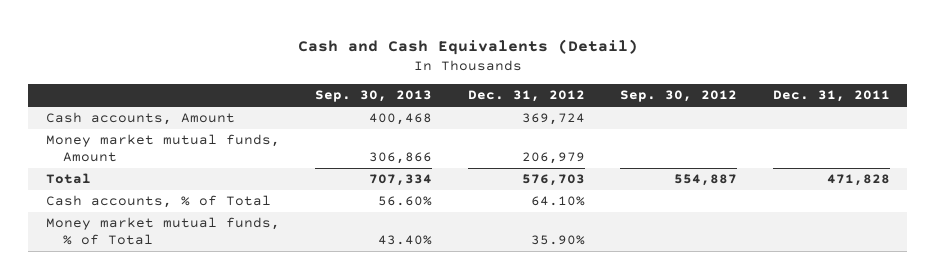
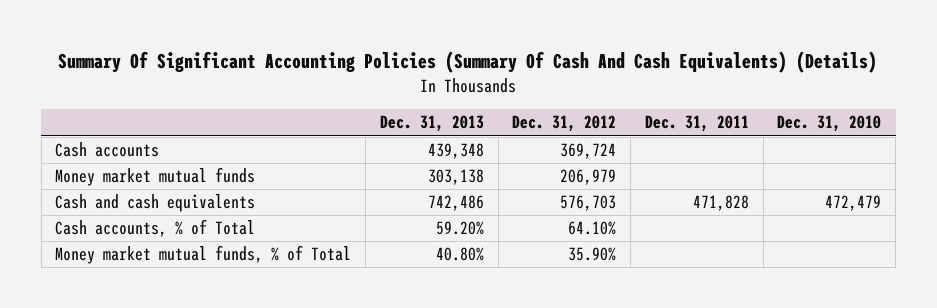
- Cash and Cash Equivalents (Detail)
+ Summary Of Significant Accounting Policies (Summary Of Cash And Cash Equivalents) (Details)
- | Sep. 30, 2013 | Dec. 31, 2012 | Sep. 30, 2012 | Dec. 31, 2011
+ | Dec. 31, 2013 | Dec. 31, 2012 | Dec. 31, 2011 | Dec. 31, 2010
- Cash accounts, Amount | 400,468 | 369,724 | |
- Money market mutual funds, Amount | 306,866 | 206,979 | |
- Total | 707,334 | 576,703 | 554,887 | 471,828
+ Cash accounts | 439,348 | 369,724 | |
+ Money market mutual funds | 303,138 | 206,979 | |
+ Cash and cash equivalents | 742,486 | 576,703 | 471,828 | 472,479

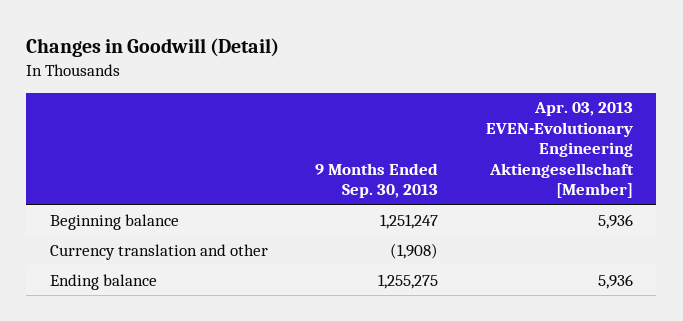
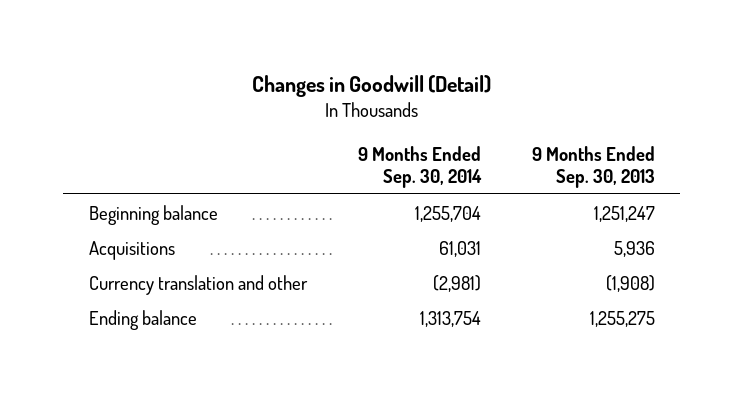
- | 9 Months Ended Sep. 30, 2013 | Apr. 03, 2013 EVEN-Evolutionary Engineering Aktiengesellschaft [Member]
+ | 9 Months Ended Sep. 30, 2014 | 9 Months Ended Sep. 30, 2013
+ Acquisitions | 61,031 | 5,936

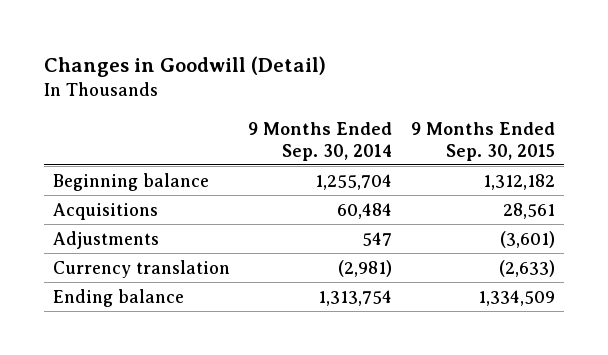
- | 9 Months Ended Sep. 30, 2014 | 9 Months Ended Sep. 30, 2013
+ | 9 Months Ended Sep. 30, 2014 | 9 Months Ended Sep. 30, 2015
- Acquisitions | 61,031 | 5,936
- Currency translation and other | (2,981) | (1,908)
+ Acquisitions | 60,484 | 28,561
+ Adjustments | 547 | (3,601)
+ Currency translation | (2,981) | (2,633)

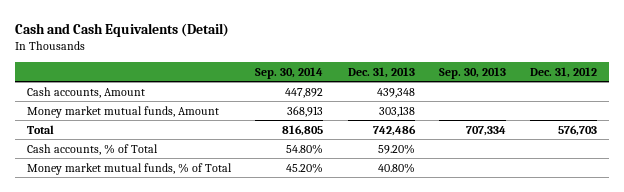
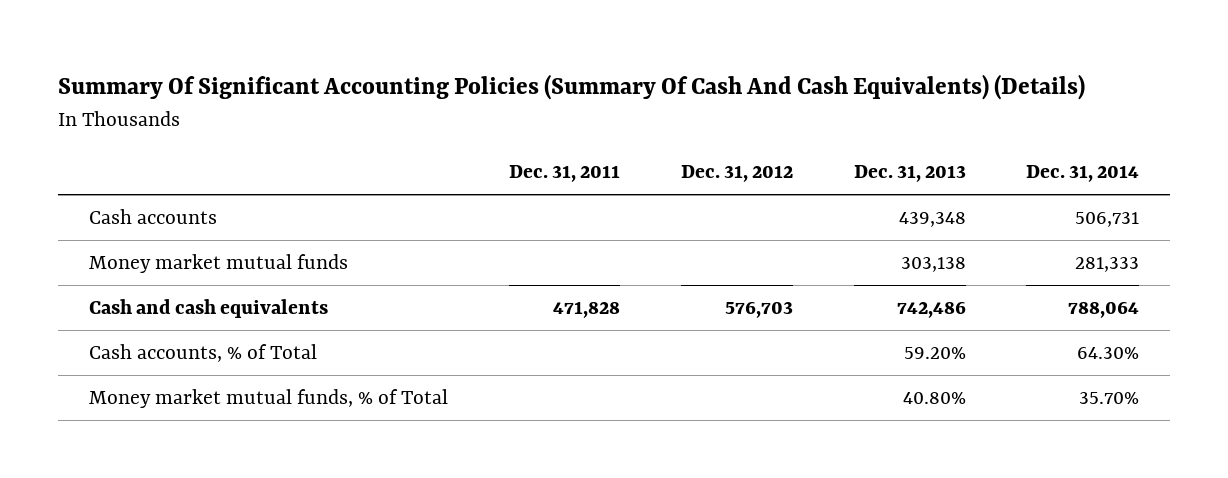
- Cash and Cash Equivalents (Detail)
+ Summary Of Significant Accounting Policies (Summary Of Cash And Cash Equivalents) (Details)
- | Sep. 30, 2014 | Dec. 31, 2013 | Sep. 30, 2013 | Dec. 31, 2012
+ | Dec. 31, 2011 | Dec. 31, 2012 | Dec. 31, 2013 | Dec. 31, 2014
- Cash accounts, Amount | 447,892 | 439,348 | |
- Money market mutual funds, Amount | 368,913 | 303,138 | |
- Total | 816,805 | 742,486 | 707,334 | 576,703
+ Cash accounts | | | 439,348 | 506,731
+ Money market mutual funds | | | 303,138 | 281,333
+ Cash and cash equivalents | 471,828 | 576,703 | 742,486 | 788,064

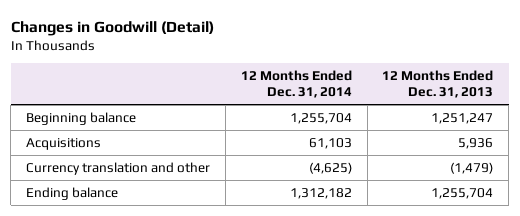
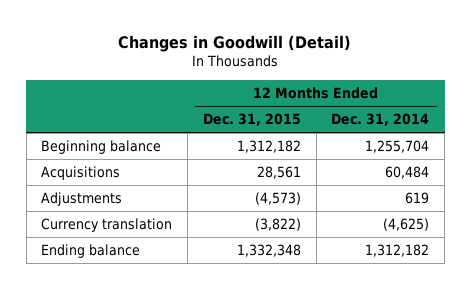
- | 12 Months Ended Dec. 31, 2014 | 12 Months Ended Dec. 31, 2013
+ | 12 Months Ended Dec. 31, 2015 | 12 Months Ended Dec. 31, 2014
- Acquisitions | 61,103 | 5,936
- Currency translation and other | (4,625) | (1,479)
+ Acquisitions | 28,561 | 60,484
+ Adjustments | (4,573) | 619
+ Currency translation | (3,822) | (4,625)

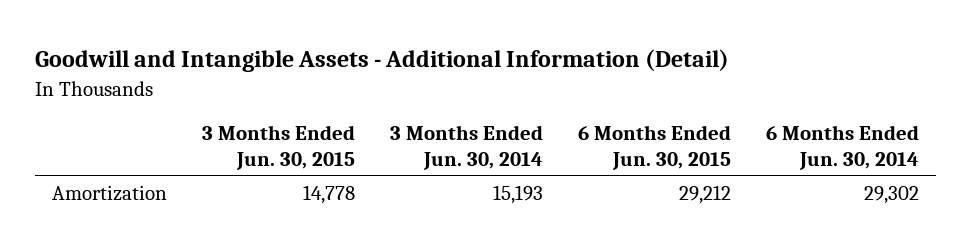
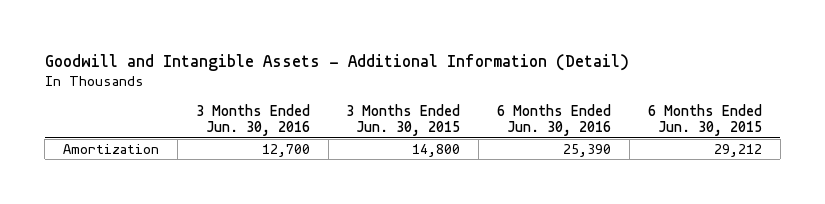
- | 3 Months Ended Jun. 30, 2015 | 3 Months Ended Jun. 30, 2014 | 6 Months Ended Jun. 30, 2015 | 6 Months Ended Jun. 30, 2014
+ | 3 Months Ended Jun. 30, 2016 | 3 Months Ended Jun. 30, 2015 | 6 Months Ended Jun. 30, 2016 | 6 Months Ended Jun. 30, 2015
- Amortization | 14,778 | 15,193 | 29,212 | 29,302
+ Amortization | 12,700 | 14,800 | 25,390 | 29,212

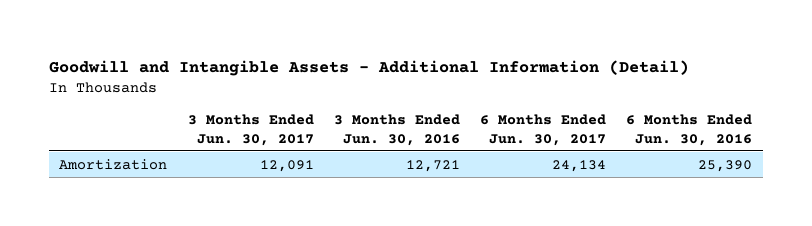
- | 3 Months Ended Jun. 30, 2016 | 3 Months Ended Jun. 30, 2015 | 6 Months Ended Jun. 30, 2016 | 6 Months Ended Jun. 30, 2015
+ | 3 Months Ended Jun. 30, 2017 | 3 Months Ended Jun. 30, 2016 | 6 Months Ended Jun. 30, 2017 | 6 Months Ended Jun. 30, 2016
- Amortization | 12,700 | 14,800 | 25,390 | 29,212
+ Amortization | 12,091 | 12,721 | 24,134 | 25,390

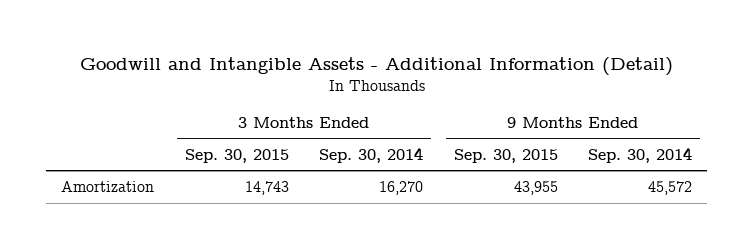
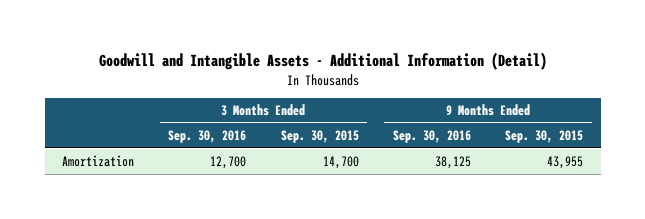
- | 3 Months Ended Sep. 30, 2015 | 3 Months Ended Sep. 30, 2014 | 9 Months Ended Sep. 30, 2015 | 9 Months Ended Sep. 30, 2014
+ | 3 Months Ended Sep. 30, 2016 | 3 Months Ended Sep. 30, 2015 | 9 Months Ended Sep. 30, 2016 | 9 Months Ended Sep. 30, 2015
- Amortization | 14,743 | 16,270 | 43,955 | 45,572
+ Amortization | 12,700 | 14,700 | 38,125 | 43,955

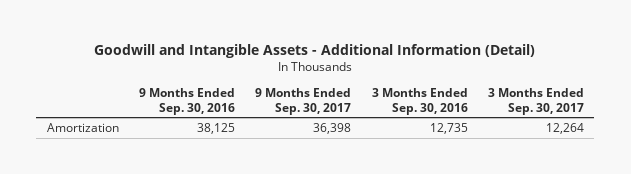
- | 3 Months Ended Sep. 30, 2016 | 3 Months Ended Sep. 30, 2015 | 9 Months Ended Sep. 30, 2016 | 9 Months Ended Sep. 30, 2015
+ | 9 Months Ended Sep. 30, 2016 | 9 Months Ended Sep. 30, 2017 | 3 Months Ended Sep. 30, 2016 | 3 Months Ended Sep. 30, 2017
- Amortization | 12,700 | 14,700 | 38,125 | 43,955
+ Amortization | 38,125 | 36,398 | 12,735 | 12,264

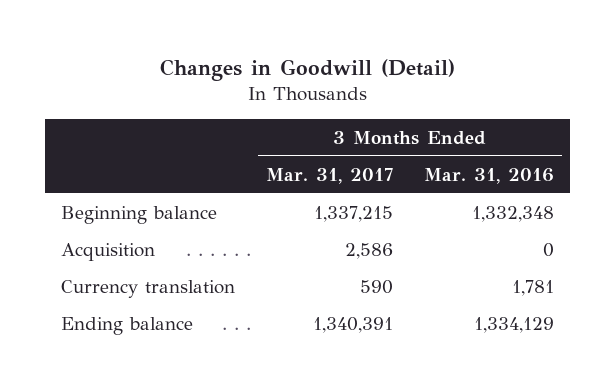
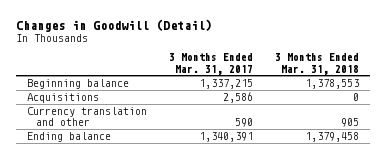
- | 3 Months Ended Mar. 31, 2017 | 3 Months Ended Mar. 31, 2016
+ | 3 Months Ended Mar. 31, 2017 | 3 Months Ended Mar. 31, 2018
- Acquisition | 2,586 | 0
- Currency translation | 590 | 1,781
+ Acquisitions | 2,586 | 0
+ Currency translation and other | 590 | 905

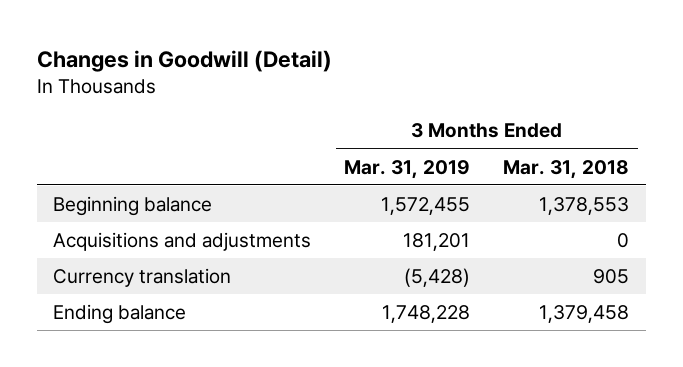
- | 3 Months Ended Mar. 31, 2017 | 3 Months Ended Mar. 31, 2018
+ | 3 Months Ended Mar. 31, 2019 | 3 Months Ended Mar. 31, 2018
- Acquisitions | 2,586 | 0
- Currency translation and other | 590 | 905
+ Acquisitions and adjustments | 181,201 | 0
+ Currency translation | (5,428) | 905

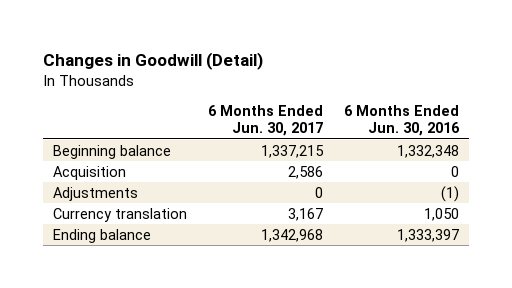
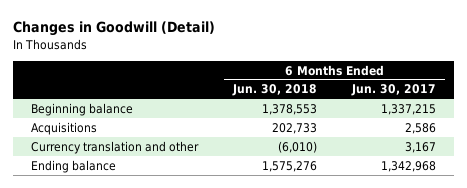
- | 6 Months Ended Jun. 30, 2017 | 6 Months Ended Jun. 30, 2016
+ | 6 Months Ended Jun. 30, 2018 | 6 Months Ended Jun. 30, 2017
- Acquisition | 2,586 | 0
- Adjustments | 0 | (1)
- Currency translation | 3,167 | 1,050
+ Acquisitions | 202,733 | 2,586
+ Currency translation and other | (6,010) | 3,167

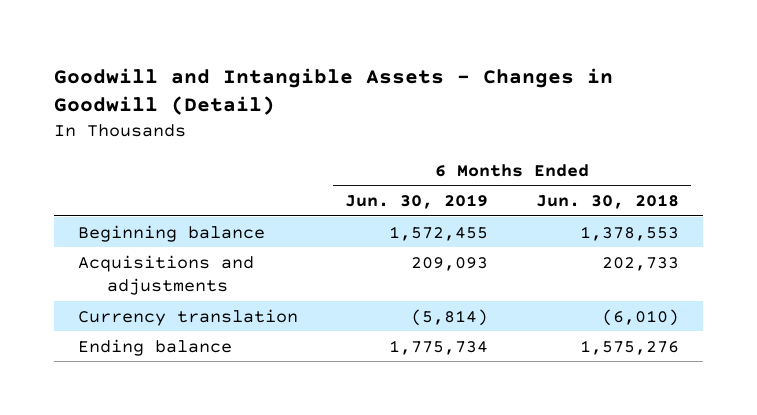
- Changes in Goodwill (Detail)
+ Goodwill and Intangible Assets - Changes in Goodwill (Detail)
- | 6 Months Ended Jun. 30, 2018 | 6 Months Ended Jun. 30, 2017
+ | 6 Months Ended Jun. 30, 2019 | 6 Months Ended Jun. 30, 2018
- Acquisitions | 202,733 | 2,586
- Currency translation and other | (6,010) | 3,167
+ Acquisitions and adjustments | 209,093 | 202,733
+ Currency translation | (5,814) | (6,010)

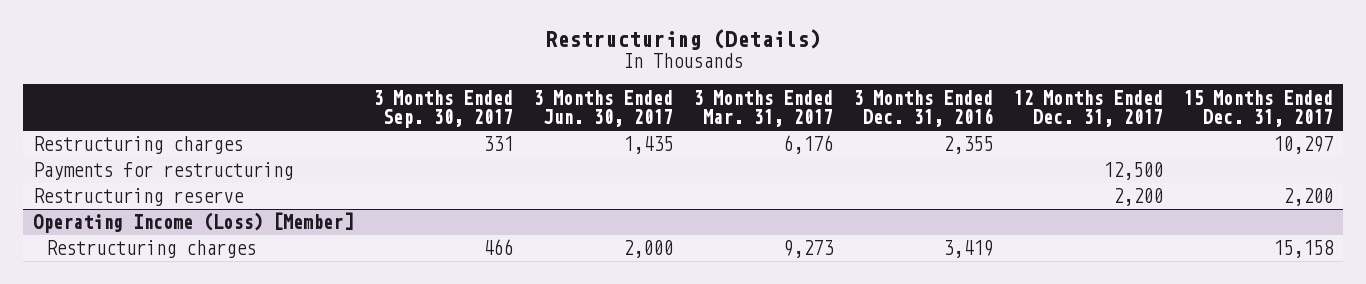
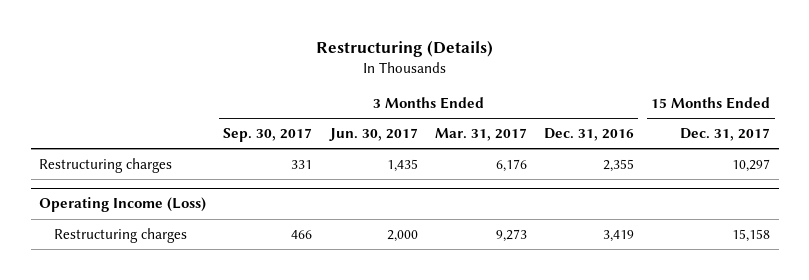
- | 3 Months Ended Sep. 30, 2017 | 3 Months Ended Jun. 30, 2017 | 3 Months Ended Mar. 31, 2017 | 3 Months Ended Dec. 31, 2016 | 12 Months Ended Dec. 31, 2017 | 15 Months Ended Dec. 31, 2017
+ | 3 Months Ended Sep. 30, 2017 | 3 Months Ended Jun. 30, 2017 | 3 Months Ended Mar. 31, 2017 | 3 Months Ended Dec. 31, 2016 | 15 Months Ended Dec. 31, 2017
- Payments for restructuring | | | | | 12,500 |
- Restructuring reserve | | | | | 2,200 | 2,200
- Operating Income (Loss) [Member]
+ Operating Income (Loss)

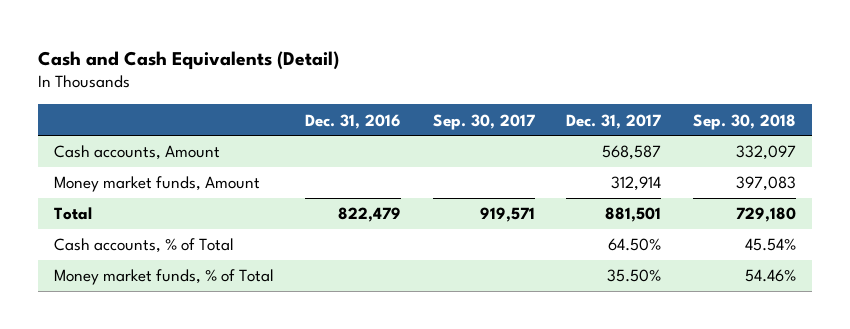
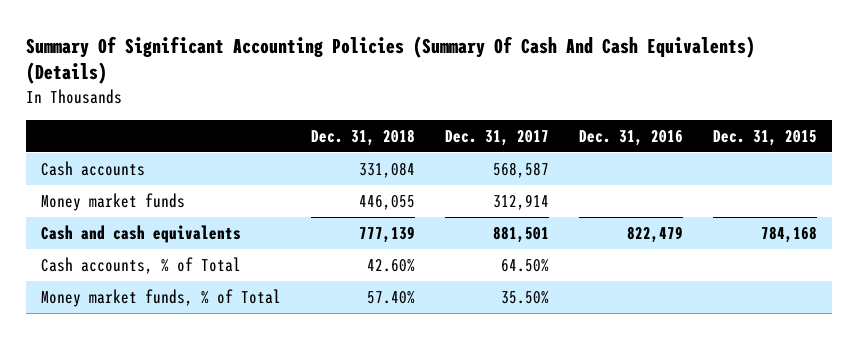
- Cash and Cash Equivalents (Detail)
+ Summary Of Significant Accounting Policies (Summary Of Cash And Cash Equivalents) (Details)
- | Dec. 31, 2016 | Sep. 30, 2017 | Dec. 31, 2017 | Sep. 30, 2018
+ | Dec. 31, 2018 | Dec. 31, 2017 | Dec. 31, 2016 | Dec. 31, 2015
- Cash accounts, Amount | | | 568,587 | 332,097
- Money market funds, Amount | | | 312,914 | 397,083
- Total | 822,479 | 919,571 | 881,501 | 729,180
+ Cash accounts | 331,084 | 568,587 | |
+ Money market funds | 446,055 | 312,914 | |
+ Cash and cash equivalents | 777,139 | 881,501 | 822,479 | 784,168

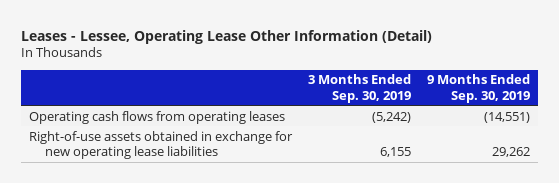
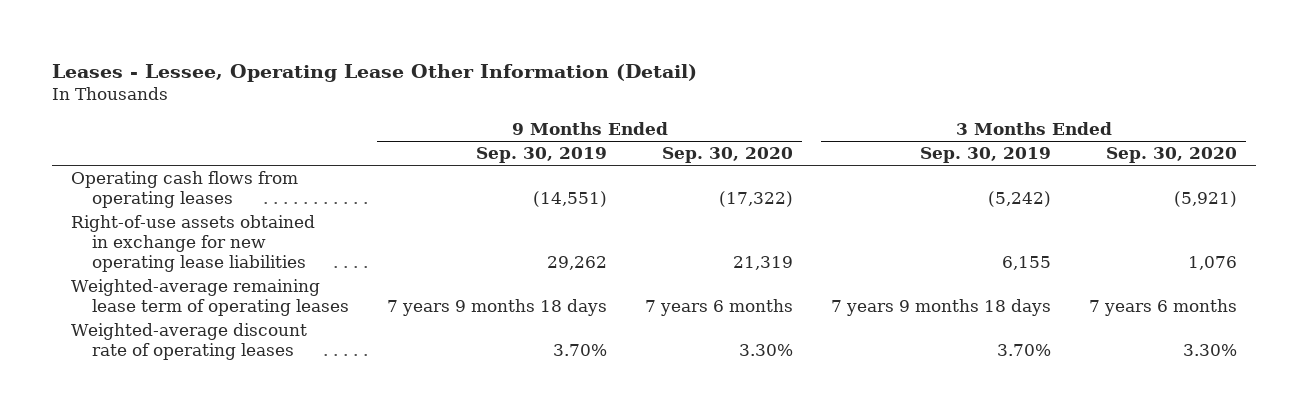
- | 3 Months Ended Sep. 30, 2019 | 9 Months Ended Sep. 30, 2019
+ | 9 Months Ended Sep. 30, 2019 | 9 Months Ended Sep. 30, 2020 | 3 Months Ended Sep. 30, 2019 | 3 Months Ended Sep. 30, 2020
+ Weighted-average remaining lease term of operating leases | 7 years 9 months 18 days | 7 years 6 months | 7 years 9 months 18 days | 7 years 6 months
+ Weighted-average discount rate of operating leases | 3.70% | 3.30% | 3.70% | 3.30%

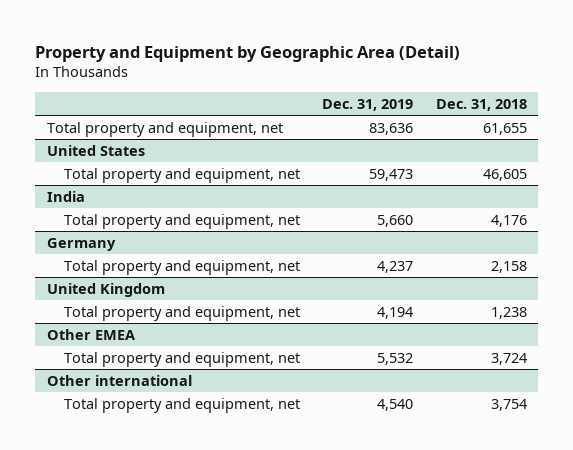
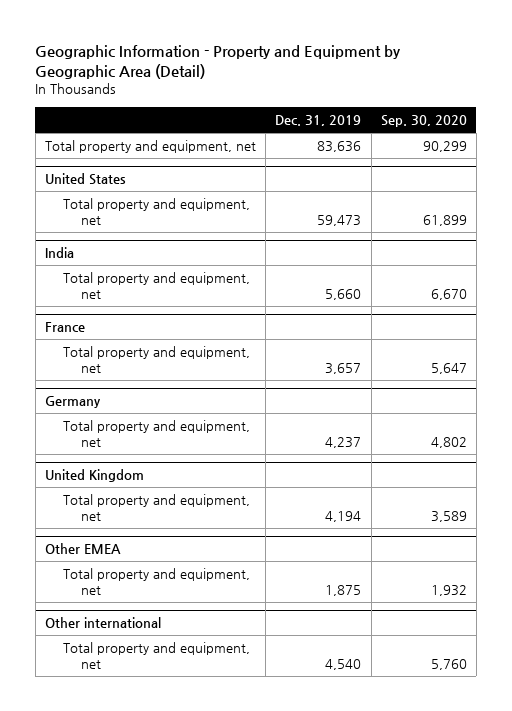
- Property and Equipment by Geographic Area (Detail)
+ Geographic Information - Property and Equipment by Geographic Area (Detail)
- | Dec. 31, 2019 | Dec. 31, 2018
+ | Dec. 31, 2019 | Sep. 30, 2020
+ France
+ Total property and equipment, net | 3,657 | 5,647
@ Other EMEA
- Total property and equipment, net | 5,532 | 3,724
+ Total property and equipment, net | 1,875 | 1,932

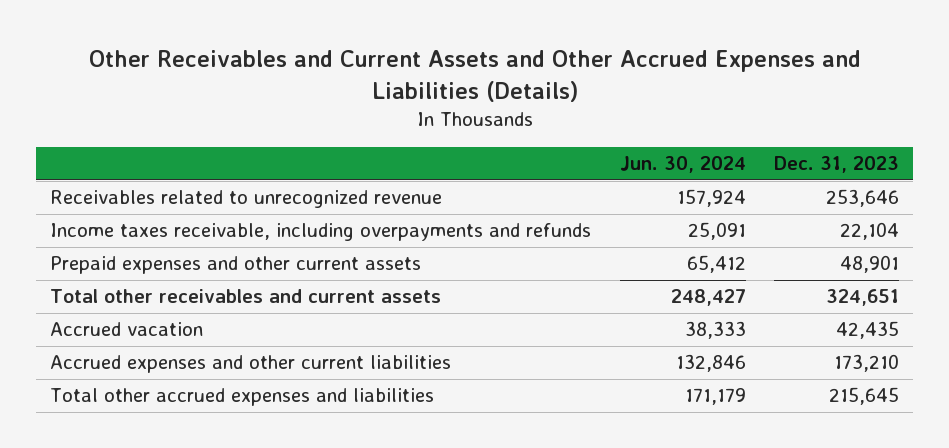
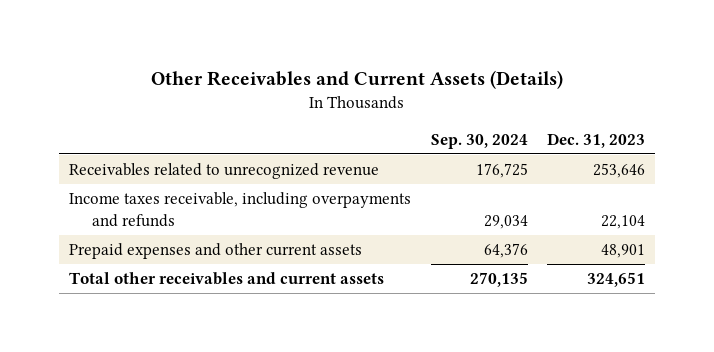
- Other Receivables and Current Assets and Other Accrued Expenses and Liabilities (Details)
+ Other Receivables and Current Assets (Details)
- | Jun. 30, 2024 | Dec. 31, 2023
+ | Sep. 30, 2024 | Dec. 31, 2023
- Accrued vacation | 38,333 | 42,435
- Accrued expenses and other current liabilities | 132,846 | 173,210
- Total other accrued expenses and liabilities | 171,179 | 215,645

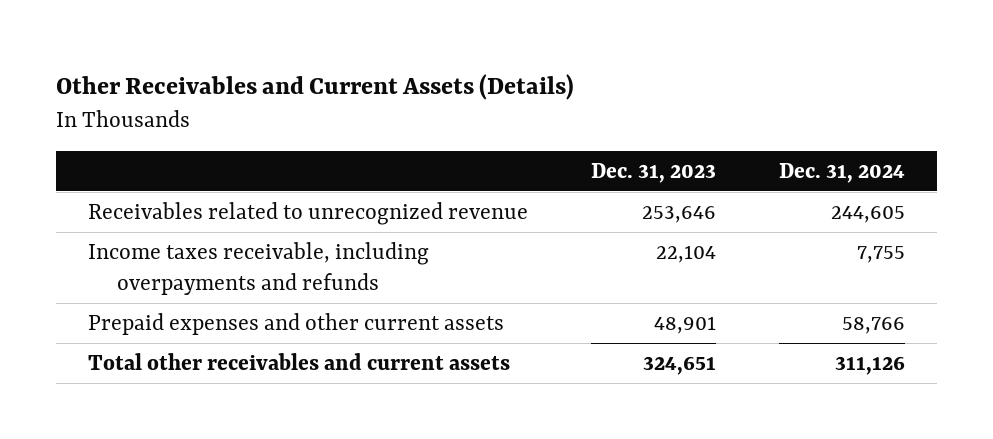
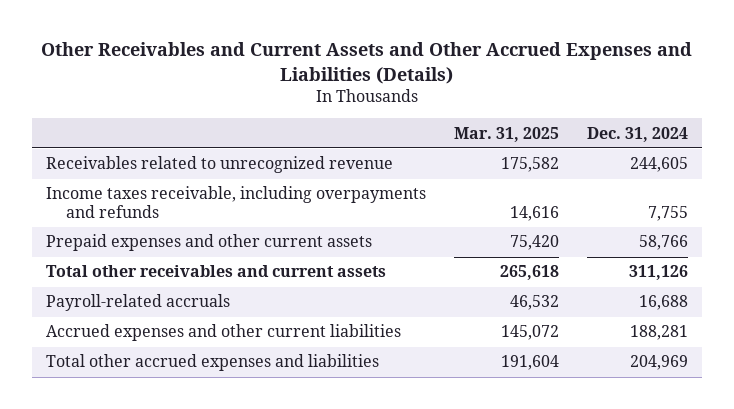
- Other Receivables and Current Assets (Details)
+ Other Receivables and Current Assets and Other Accrued Expenses and Liabilities (Details)
- | Dec. 31, 2023 | Dec. 31, 2024
+ | Mar. 31, 2025 | Dec. 31, 2024
+ Payroll-related accruals | 46,532 | 16,688
+ Accrued expenses and other current liabilities | 145,072 | 188,281
+ Total other accrued expenses and liabilities | 191,604 | 204,969

